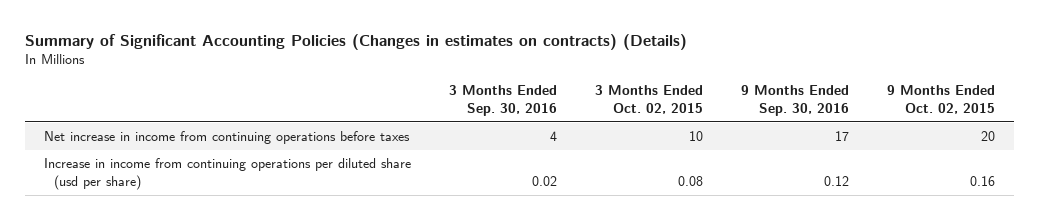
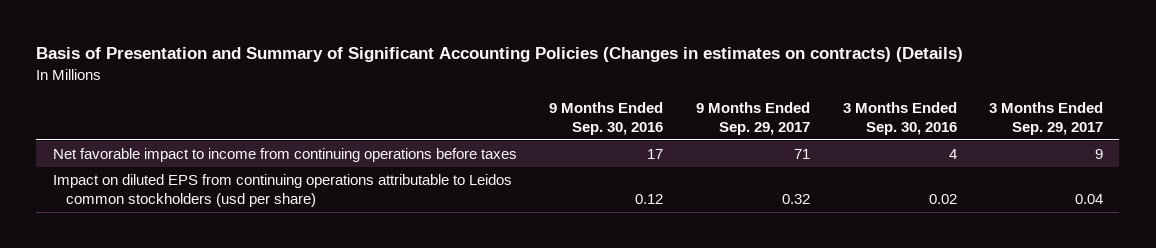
- Summary of Significant Accounting Policies (Changes in estimates on contracts) (Details)
+ Basis of Presentation and Summary of Significant Accounting Policies (Changes in estimates on contracts) (Details)
- | 3 Months Ended Sep. 30, 2016 | 3 Months Ended Oct. 02, 2015 | 9 Months Ended Sep. 30, 2016 | 9 Months Ended Oct. 02, 2015
+ | 9 Months Ended Sep. 30, 2016 | 9 Months Ended Sep. 29, 2017 | 3 Months Ended Sep. 30, 2016 | 3 Months Ended Sep. 29, 2017
- Net increase in income from continuing operations before taxes | 4 | 10 | 17 | 20
- Increase in income from continuing operations per diluted share (usd per share) | 0.02 | 0.08 | 0.12 | 0.16
+ Net favorable impact to income from continuing operations before taxes | 17 | 71 | 4 | 9
+ Impact on diluted EPS from continuing operations attributable to Leidos common stockholders (usd per share) | 0.12 | 0.32 | 0.02 | 0.04

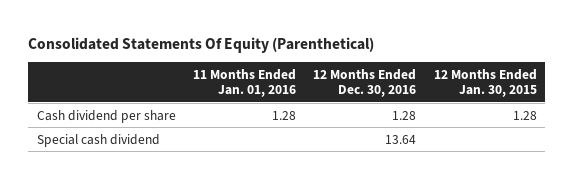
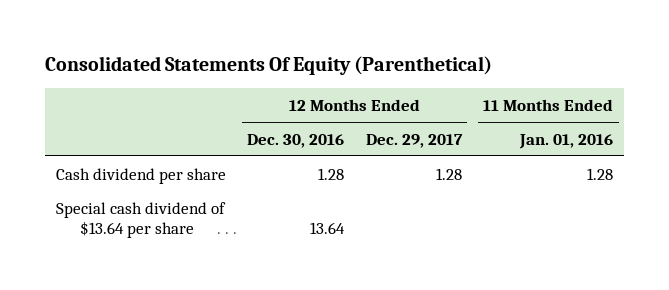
- | 11 Months Ended Jan. 01, 2016 | 12 Months Ended Dec. 30, 2016 | 12 Months Ended Jan. 30, 2015
+ | 12 Months Ended Dec. 30, 2016 | 12 Months Ended Dec. 29, 2017 | 11 Months Ended Jan. 01, 2016
- Special cash dividend | | 13.64 |
+ Special cash dividend of $13.64 per share | 13.64 | |

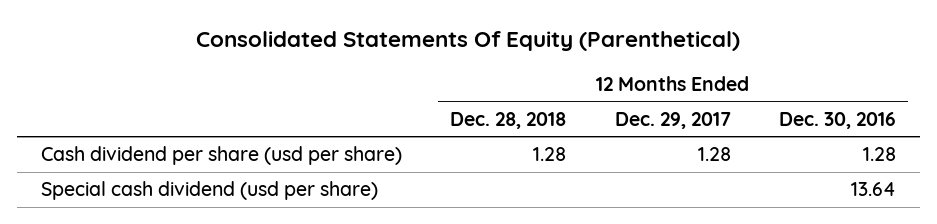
- | 12 Months Ended Dec. 30, 2016 | 12 Months Ended Dec. 29, 2017 | 11 Months Ended Jan. 01, 2016
+ | 12 Months Ended Dec. 28, 2018 | 12 Months Ended Dec. 29, 2017 | 12 Months Ended Dec. 30, 2016
- Cash dividend per share | 1.28 | 1.28 | 1.28
- Special cash dividend of $13.64 per share | 13.64 | |
+ Cash dividend per share (usd per share) | 1.28 | 1.28 | 1.28
+ Special cash dividend (usd per share) | | | 13.64

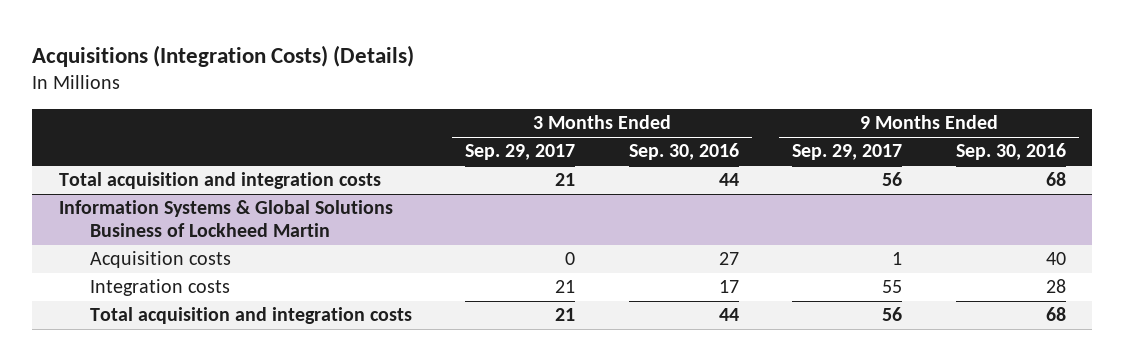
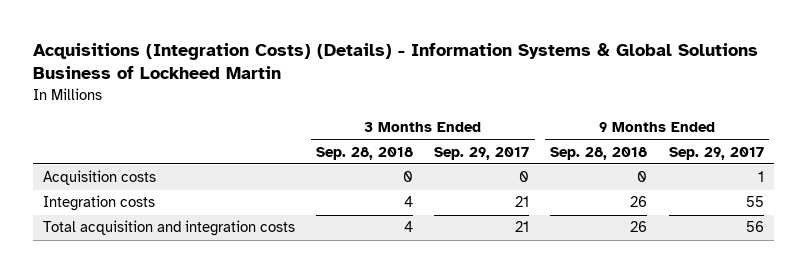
- Acquisitions (Integration Costs) (Details)
+ Acquisitions (Integration Costs) (Details) - Information Systems & Global Solutions Business of Lockheed Martin
- | 3 Months Ended Sep. 29, 2017 | 3 Months Ended Sep. 30, 2016 | 9 Months Ended Sep. 29, 2017 | 9 Months Ended Sep. 30, 2016
+ | 3 Months Ended Sep. 28, 2018 | 3 Months Ended Sep. 29, 2017 | 9 Months Ended Sep. 28, 2018 | 9 Months Ended Sep. 29, 2017
- Total acquisition and integration costs | 21 | 44 | 56 | 68
- Information Systems & Global Solutions Business of Lockheed Martin

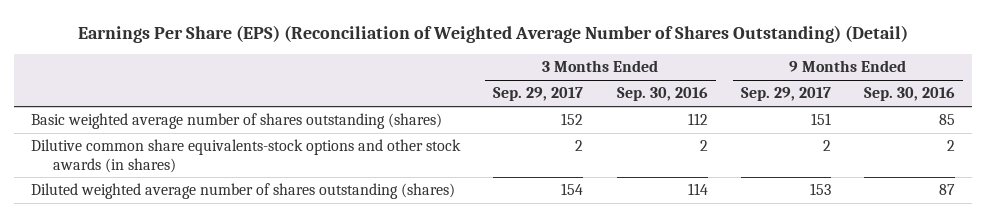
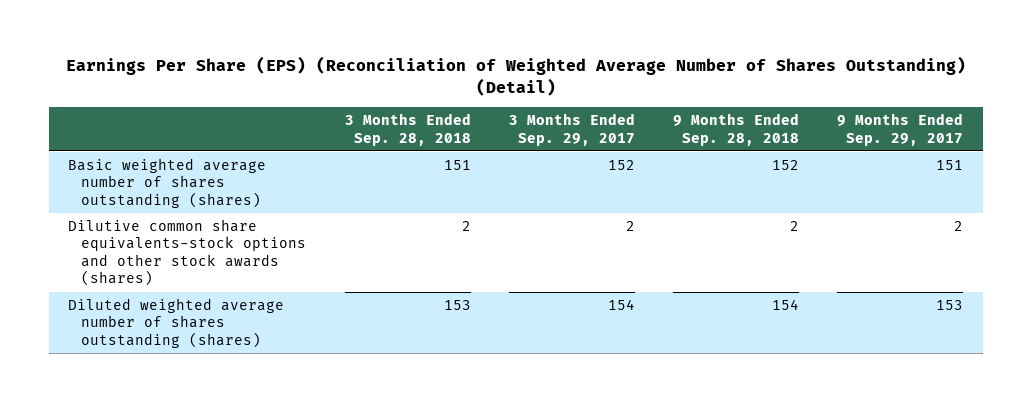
- | 3 Months Ended Sep. 29, 2017 | 3 Months Ended Sep. 30, 2016 | 9 Months Ended Sep. 29, 2017 | 9 Months Ended Sep. 30, 2016
+ | 3 Months Ended Sep. 28, 2018 | 3 Months Ended Sep. 29, 2017 | 9 Months Ended Sep. 28, 2018 | 9 Months Ended Sep. 29, 2017
- Dilutive common share equivalents-stock options and other stock awards (in shares) | 2 | 2 | 2 | 2
+ Dilutive common share equivalents-stock options and other stock awards (shares) | 2 | 2 | 2 | 2

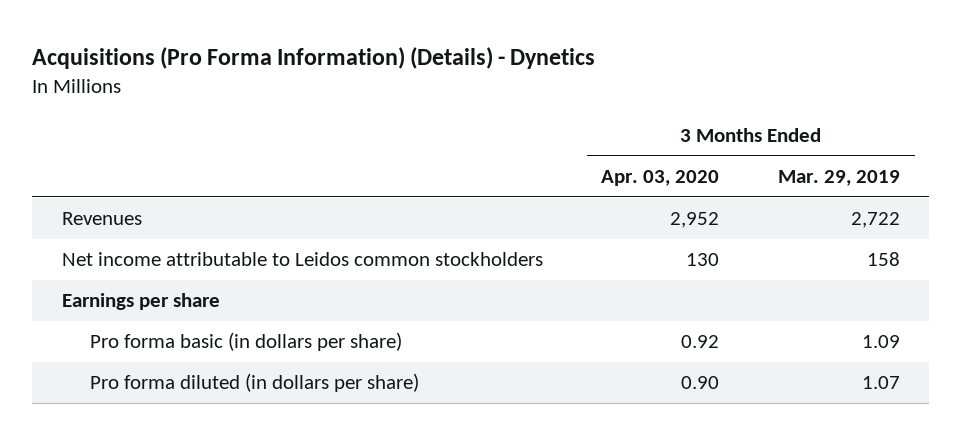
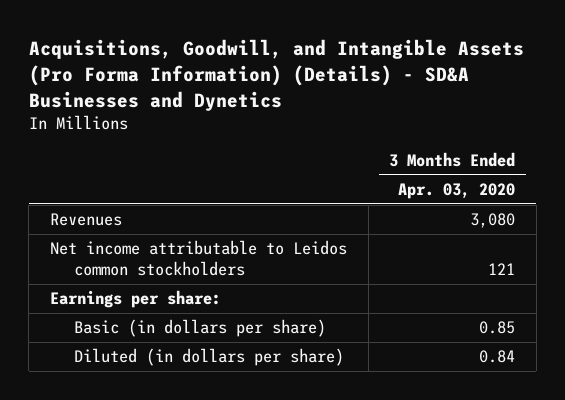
- Acquisitions (Pro Forma Information) (Details) - Dynetics
+ Acquisitions, Goodwill, and Intangible Assets (Pro Forma Information) (Details) - SD&A Businesses and Dynetics
- | 3 Months Ended Apr. 03, 2020 | 3 Months Ended Mar. 29, 2019
+ | 3 Months Ended Apr. 03, 2020
- Revenues | 2,952 | 2,722
- Net income attributable to Leidos common stockholders | 130 | 158
- Earnings per share
- Pro forma basic (in dollars per share) | 0.92 | 1.09
- Pro forma diluted (in dollars per share) | 0.90 | 1.07
+ Revenues | 3,080
+ Net income attributable to Leidos common stockholders | 121
+ Earnings per share:
+ Basic (in dollars per share) | 0.85
+ Diluted (in dollars per share) | 0.84

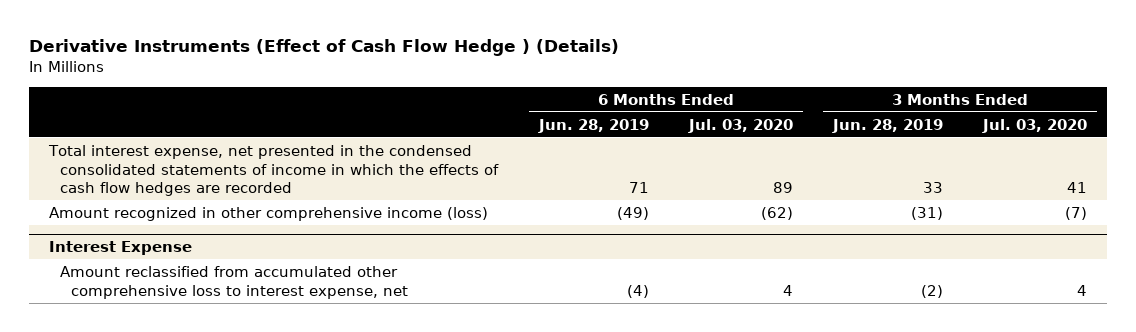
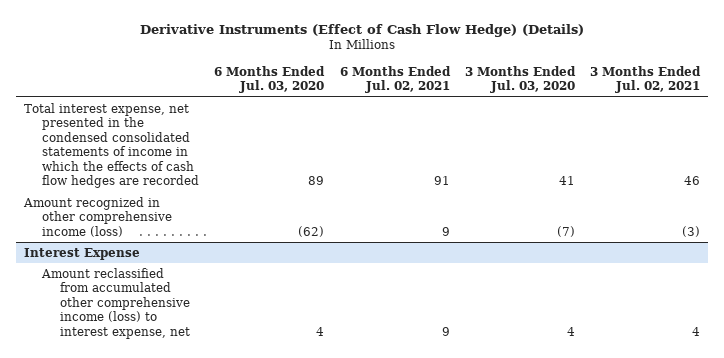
- Derivative Instruments (Effect of Cash Flow Hedge ) (Details)
+ Derivative Instruments (Effect of Cash Flow Hedge) (Details)
- | 6 Months Ended Jun. 28, 2019 | 6 Months Ended Jul. 03, 2020 | 3 Months Ended Jun. 28, 2019 | 3 Months Ended Jul. 03, 2020
+ | 6 Months Ended Jul. 03, 2020 | 6 Months Ended Jul. 02, 2021 | 3 Months Ended Jul. 03, 2020 | 3 Months Ended Jul. 02, 2021
@ Interest Expense
- Amount reclassified from accumulated other comprehensive loss to interest expense, net | (4) | 4 | (2) | 4
+ Amount reclassified from accumulated other comprehensive income (loss) to interest expense, net | 4 | 9 | 4 | 4

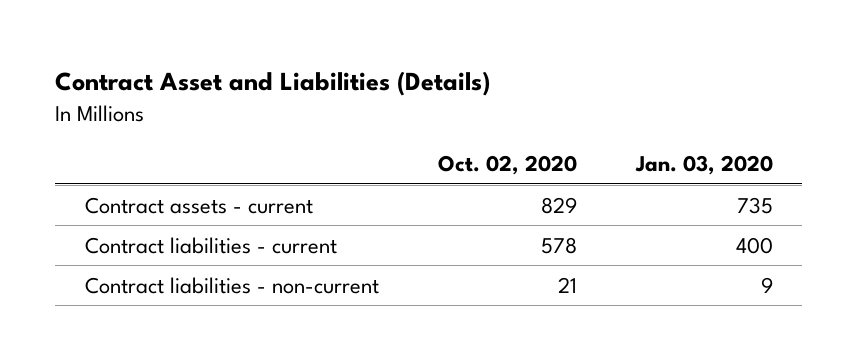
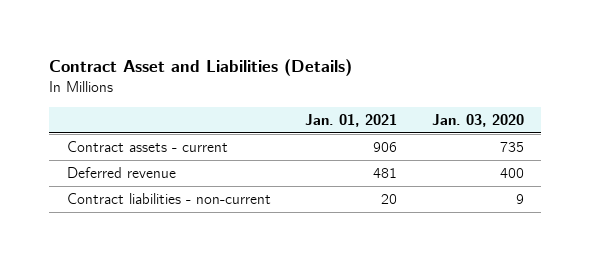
- | Oct. 02, 2020 | Jan. 03, 2020
+ | Jan. 01, 2021 | Jan. 03, 2020
- Contract liabilities - current | 578 | 400
+ Deferred revenue | 481 | 400

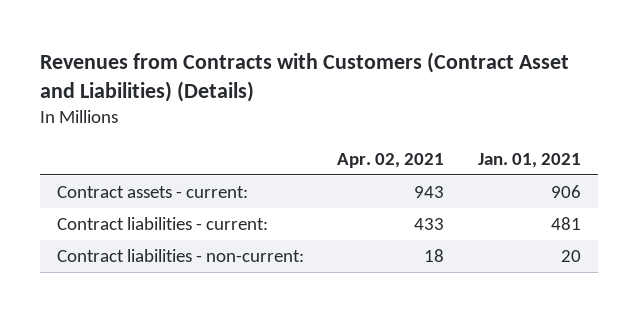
- Contract Asset and Liabilities (Details)
+ Revenues from Contracts with Customers (Contract Asset and Liabilities) (Details)
- | Jan. 01, 2021 | Jan. 03, 2020
+ | Apr. 02, 2021 | Jan. 01, 2021
- Contract assets - current | 906 | 735
- Deferred revenue | 481 | 400
- Contract liabilities - non-current | 20 | 9
+ Contract assets - current: | 943 | 906
+ Contract liabilities - current: | 433 | 481
+ Contract liabilities - non-current: | 18 | 20

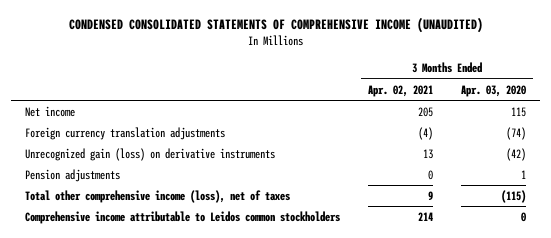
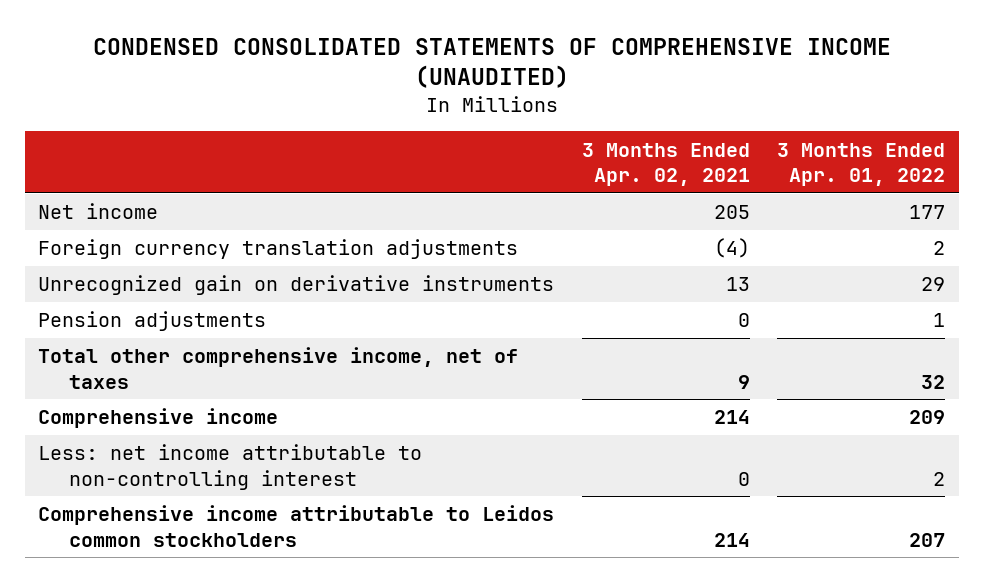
- | 3 Months Ended Apr. 02, 2021 | 3 Months Ended Apr. 03, 2020
+ | 3 Months Ended Apr. 02, 2021 | 3 Months Ended Apr. 01, 2022
- Unrecognized gain (loss) on derivative instruments | 13 | (42)
+ Unrecognized gain on derivative instruments | 13 | 29
- Total other comprehensive income (loss), net of taxes | 9 | (115)
+ Total other comprehensive income, net of taxes | 9 | 32
+ Comprehensive income | 214 | 209
+ Less: net income attributable to non-controlling interest | 0 | 2

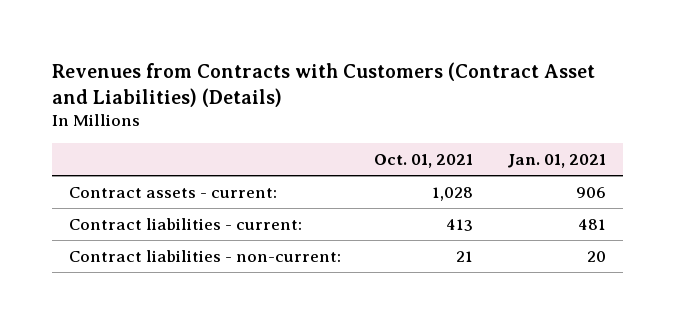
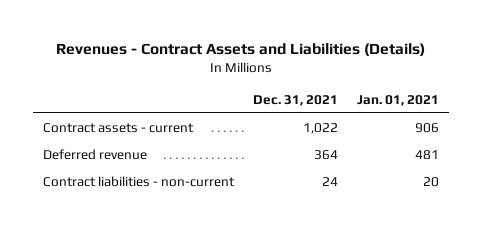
- Revenues from Contracts with Customers (Contract Asset and Liabilities) (Details)
+ Revenues - Contract Assets and Liabilities (Details)
- | Oct. 01, 2021 | Jan. 01, 2021
+ | Dec. 31, 2021 | Jan. 01, 2021
- Contract assets - current: | 1,028 | 906
- Contract liabilities - current: | 413 | 481
- Contract liabilities - non-current: | 21 | 20
+ Contract assets - current | 1,022 | 906
+ Deferred revenue | 364 | 481
+ Contract liabilities - non-current | 24 | 20

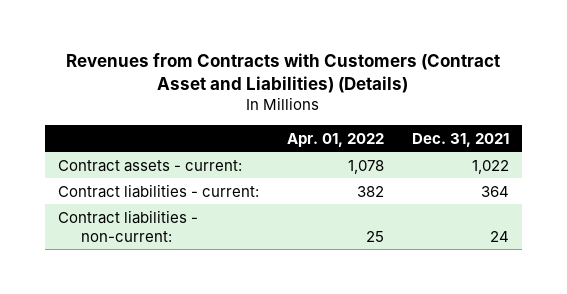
- Revenues - Contract Assets and Liabilities (Details)
+ Revenues from Contracts with Customers (Contract Asset and Liabilities) (Details)
- | Dec. 31, 2021 | Jan. 01, 2021
+ | Apr. 01, 2022 | Dec. 31, 2021
- Contract assets - current | 1,022 | 906
- Deferred revenue | 364 | 481
- Contract liabilities - non-current | 24 | 20
+ Contract assets - current: | 1,078 | 1,022
+ Contract liabilities - current: | 382 | 364
+ Contract liabilities - non-current: | 25 | 24

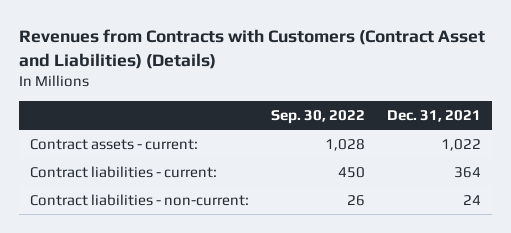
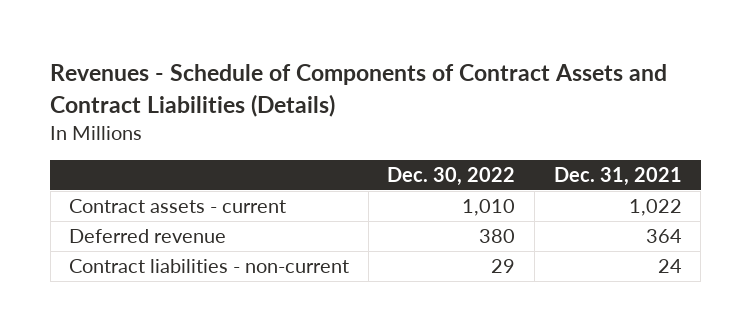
- Revenues from Contracts with Customers (Contract Asset and Liabilities) (Details)
+ Revenues - Schedule of Components of Contract Assets and Contract Liabilities (Details)
- | Sep. 30, 2022 | Dec. 31, 2021
+ | Dec. 30, 2022 | Dec. 31, 2021
- Contract assets - current: | 1,028 | 1,022
- Contract liabilities - current: | 450 | 364
- Contract liabilities - non-current: | 26 | 24
+ Contract assets - current | 1,010 | 1,022
+ Deferred revenue | 380 | 364
+ Contract liabilities - non-current | 29 | 24

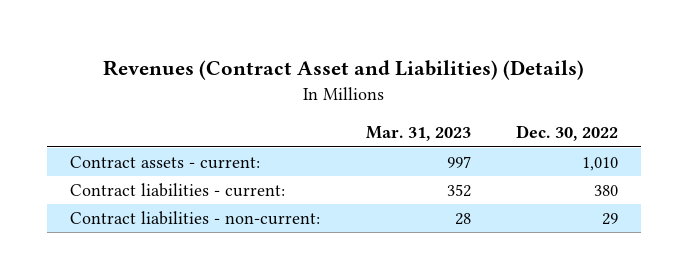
- Revenues - Schedule of Components of Contract Assets and Contract Liabilities (Details)
+ Revenues (Contract Asset and Liabilities) (Details)
- | Dec. 30, 2022 | Dec. 31, 2021
+ | Mar. 31, 2023 | Dec. 30, 2022
- Contract assets - current | 1,010 | 1,022
- Deferred revenue | 380 | 364
- Contract liabilities - non-current | 29 | 24
+ Contract assets - current: | 997 | 1,010
+ Contract liabilities - current: | 352 | 380
+ Contract liabilities - non-current: | 28 | 29

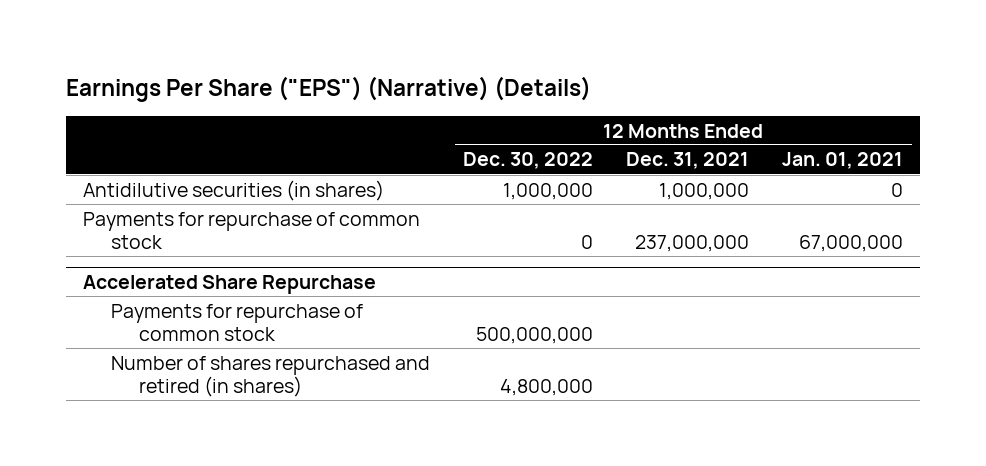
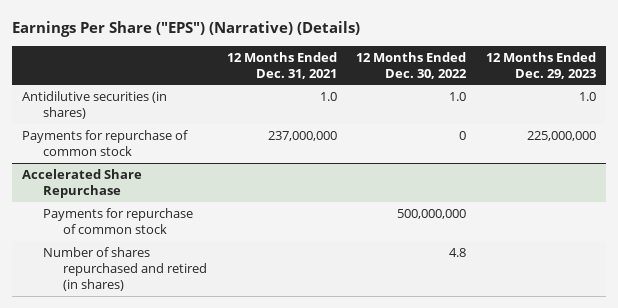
- | 12 Months Ended Dec. 30, 2022 | 12 Months Ended Dec. 31, 2021 | 12 Months Ended Jan. 01, 2021
+ | 12 Months Ended Dec. 31, 2021 | 12 Months Ended Dec. 30, 2022 | 12 Months Ended Dec. 29, 2023
- Antidilutive securities (in shares) | 1,000,000 | 1,000,000 | 0
+ Antidilutive securities (in shares) | 1.0 | 1.0 | 1.0
@ Accelerated Share Repurchase
- Number of shares repurchased and retired (in shares) | 4,800,000 | |
+ Number of shares repurchased and retired (in shares) | | 4.8 |

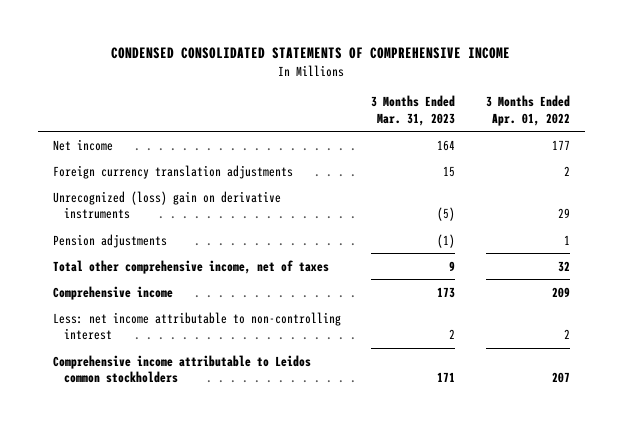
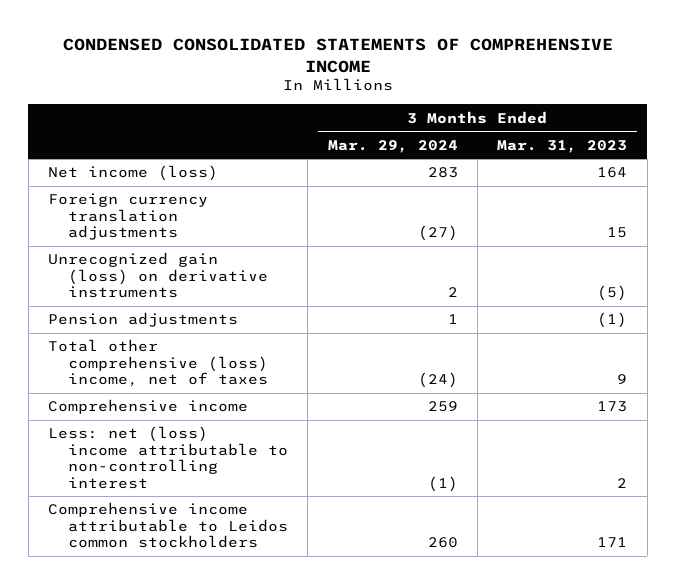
- | 3 Months Ended Mar. 31, 2023 | 3 Months Ended Apr. 01, 2022
+ | 3 Months Ended Mar. 29, 2024 | 3 Months Ended Mar. 31, 2023
- Net income | 164 | 177
+ Net income (loss) | 283 | 164
- Unrecognized (loss) gain on derivative instruments | (5) | 29
+ Unrecognized gain (loss) on derivative instruments | 2 | (5)
- Total other comprehensive income, net of taxes | 9 | 32
+ Total other comprehensive (loss) income, net of taxes | (24) | 9
- Less: net income attributable to non-controlling interest | 2 | 2
+ Less: net (loss) income attributable to non-controlling interest | (1) | 2

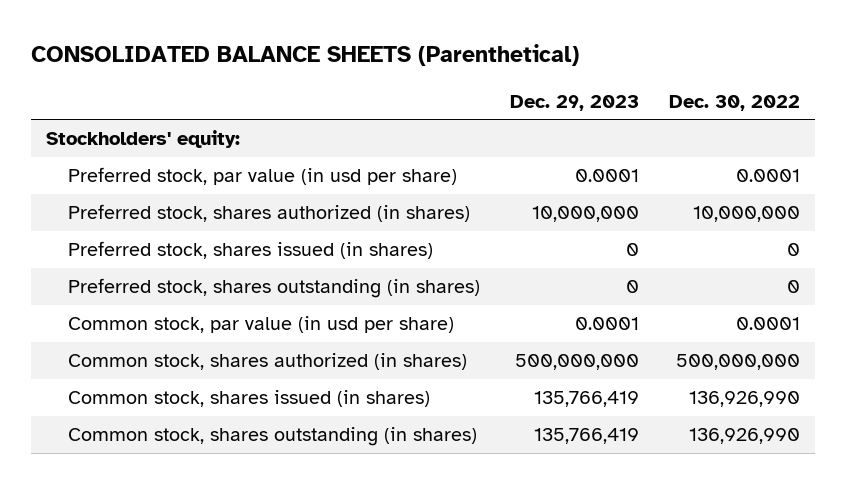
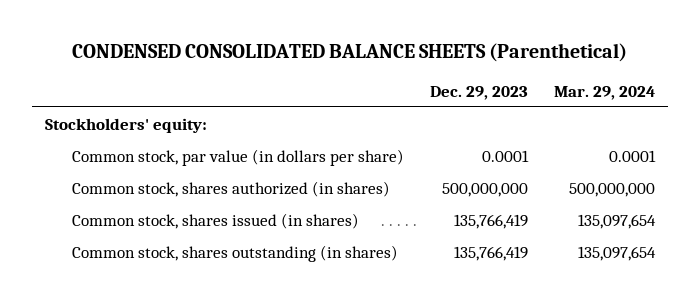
- CONSOLIDATED BALANCE SHEETS (Parenthetical)
+ CONDENSED CONSOLIDATED BALANCE SHEETS (Parenthetical)
- | Dec. 29, 2023 | Dec. 30, 2022
+ | Dec. 29, 2023 | Mar. 29, 2024
- Preferred stock, par value (in usd per share) | 0.0001 | 0.0001
- Preferred stock, shares authorized (in shares) | 10,000,000 | 10,000,000
- Preferred stock, shares issued (in shares) | 0 | 0
- Preferred stock, shares outstanding (in shares) | 0 | 0
- Common stock, par value (in usd per share) | 0.0001 | 0.0001
+ Common stock, par value (in dollars per share) | 0.0001 | 0.0001

